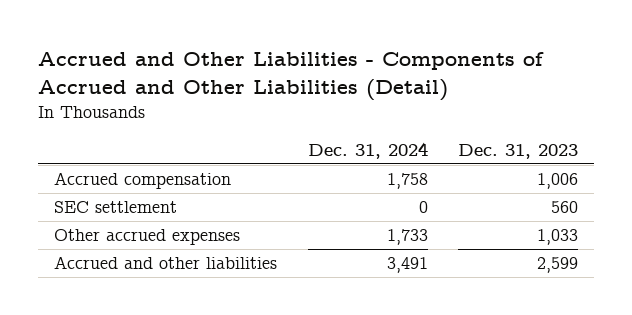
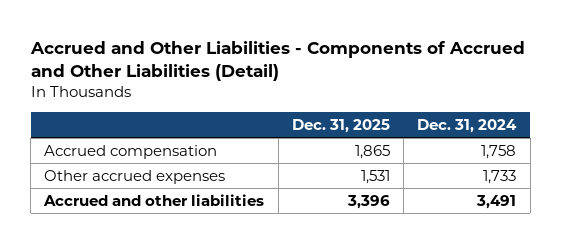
- | Dec. 31, 2024 | Dec. 31, 2023
+ | Dec. 31, 2025 | Dec. 31, 2024
- SEC settlement | 0 | 560

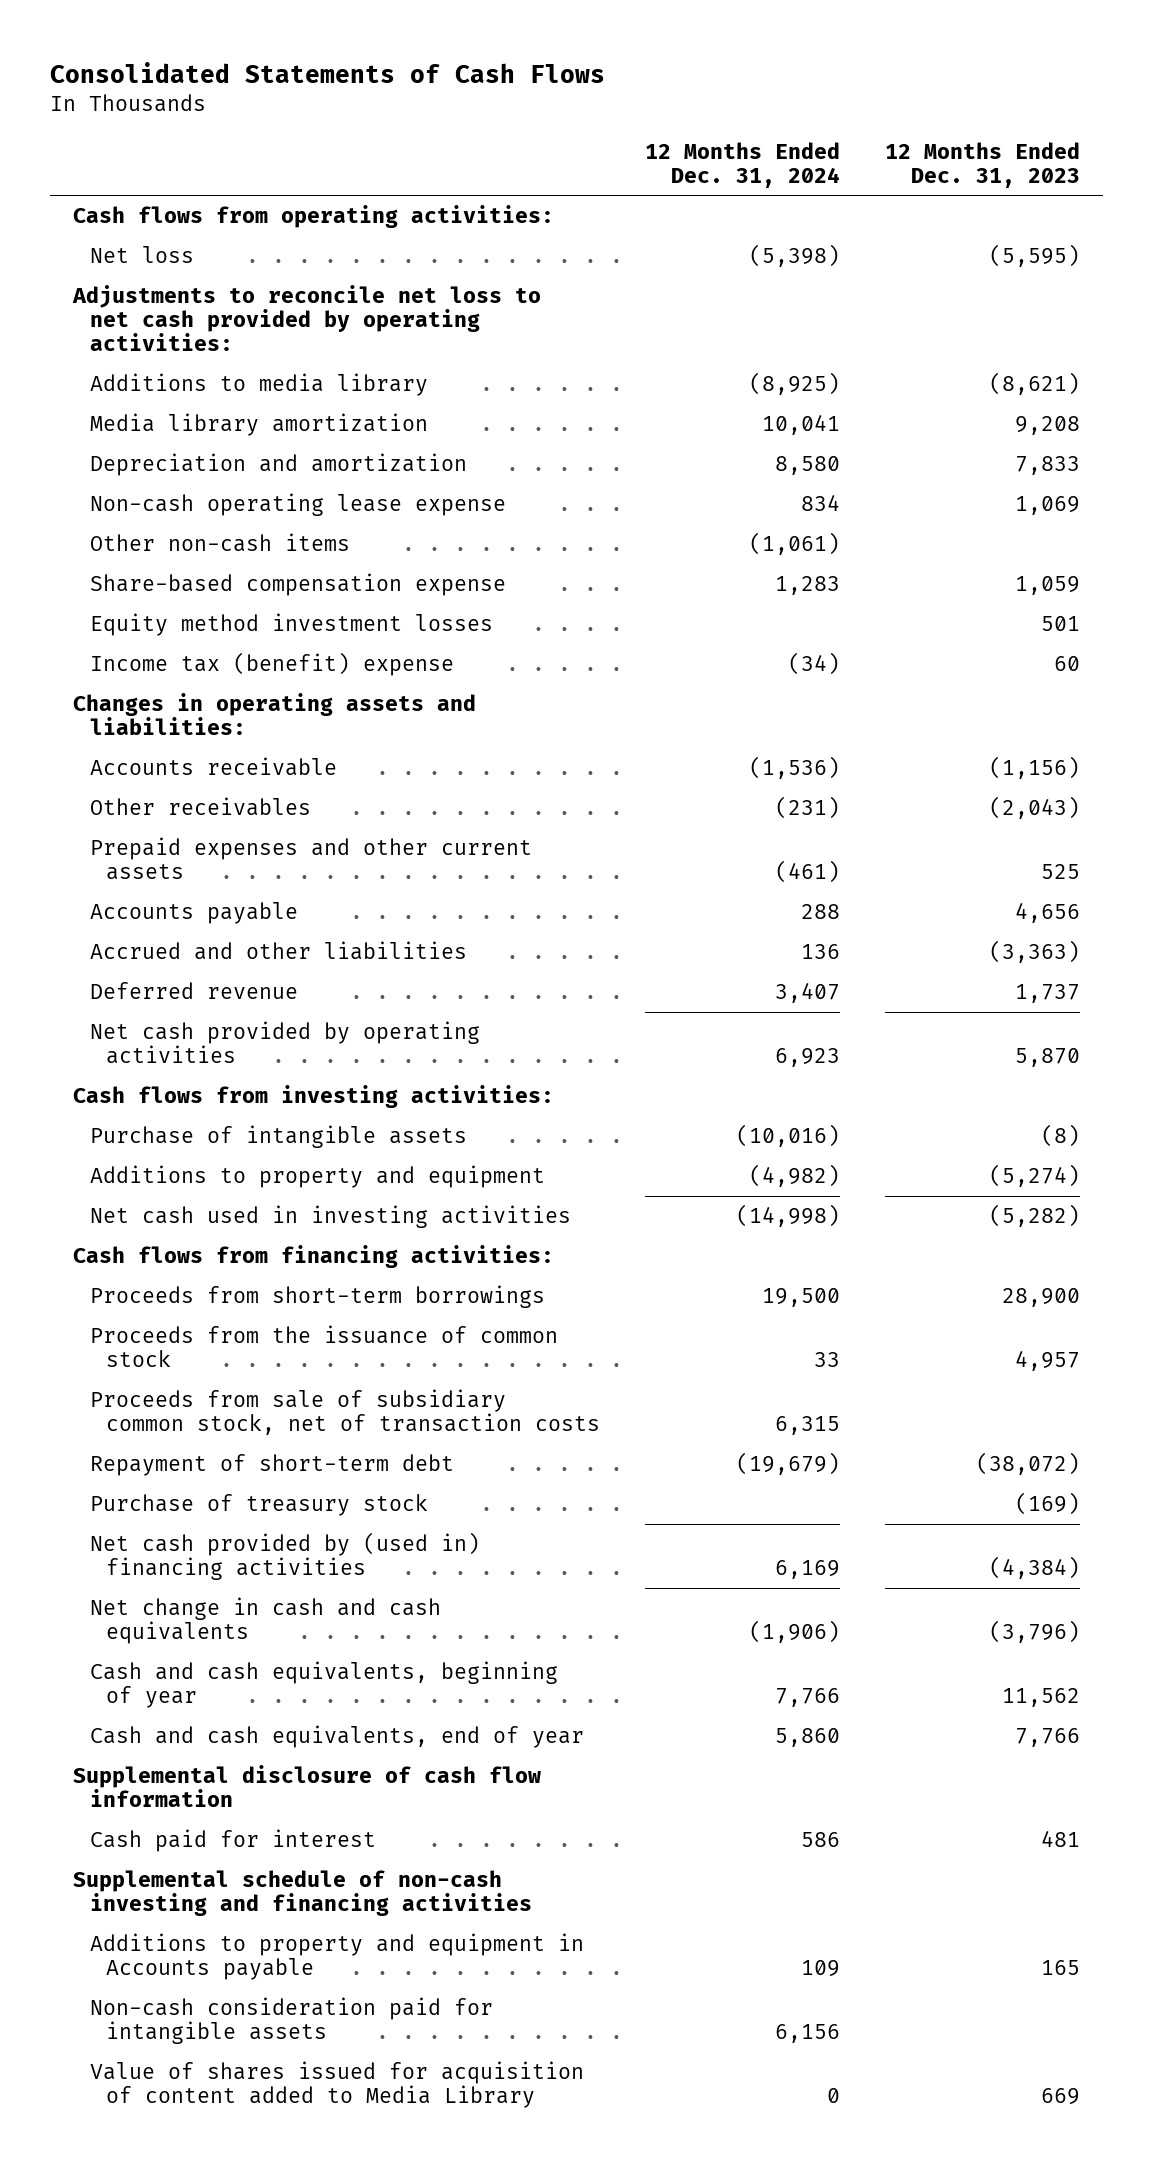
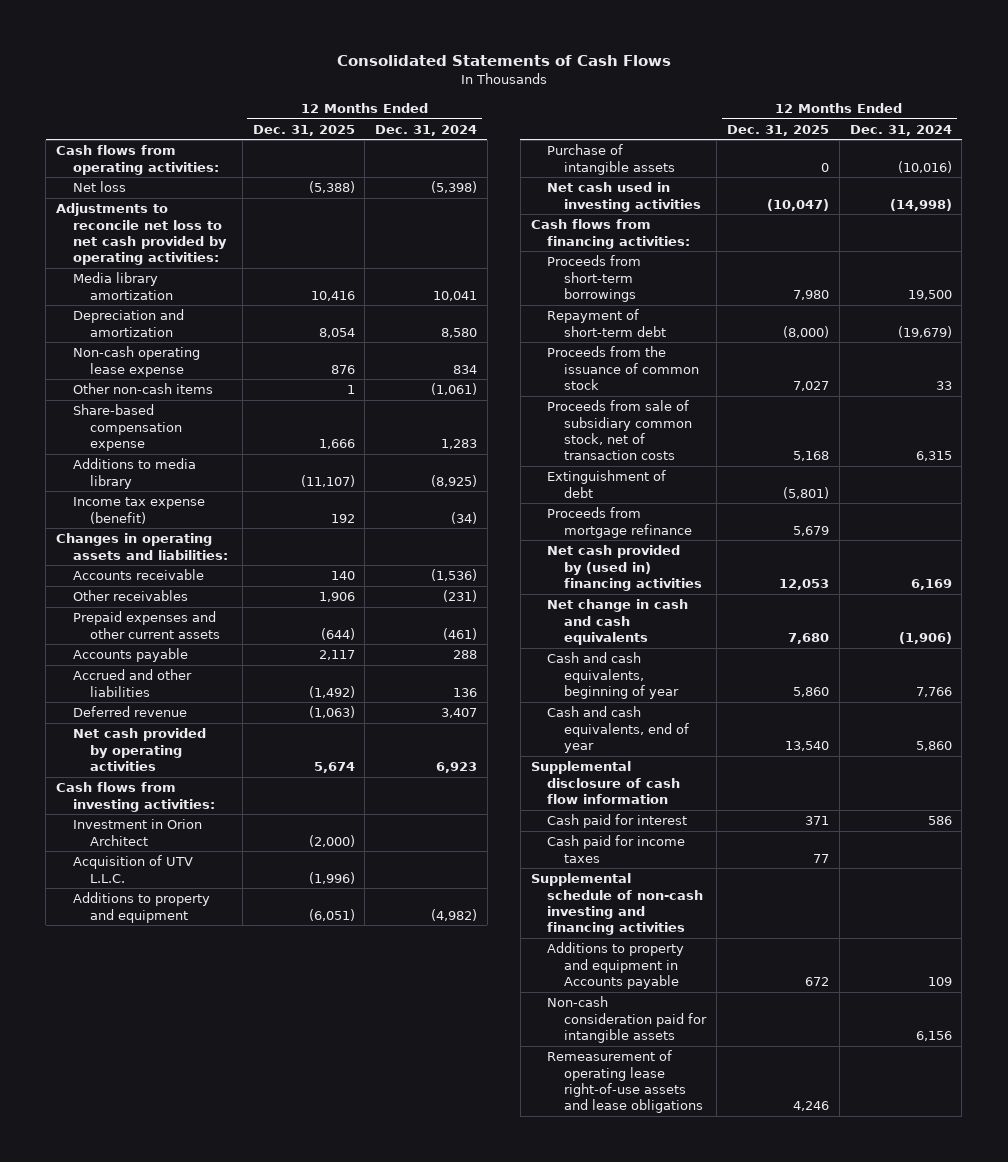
- | 12 Months Ended Dec. 31, 2024 | 12 Months Ended Dec. 31, 2023
+ | 12 Months Ended Dec. 31, 2025 | 12 Months Ended Dec. 31, 2024
- Equity method investment losses | | 501
- Income tax (benefit) expense | (34) | 60
moved down: Additions to media library | (11,107) | (8,925)
+ Income tax expense (benefit) | 192 | (34)
+ Investment in Orion Architect | (2,000) |
+ Acquisition of UTV L.L.C. | (1,996) |
moved down: Purchase of intangible assets | 0 | (10,016)
moved up: Repayment of short-term debt | (8,000) | (19,679)
- Purchase of treasury stock | | (169)
+ Extinguishment of debt | (5,801) |
+ Proceeds from mortgage refinance | 5,679 |
+ Cash paid for income taxes | 77 |
- Value of shares issued for acquisition of content added to Media Library | 0 | 669
+ Remeasurement of operating lease right-of-use assets and lease obligations | 4,246 |

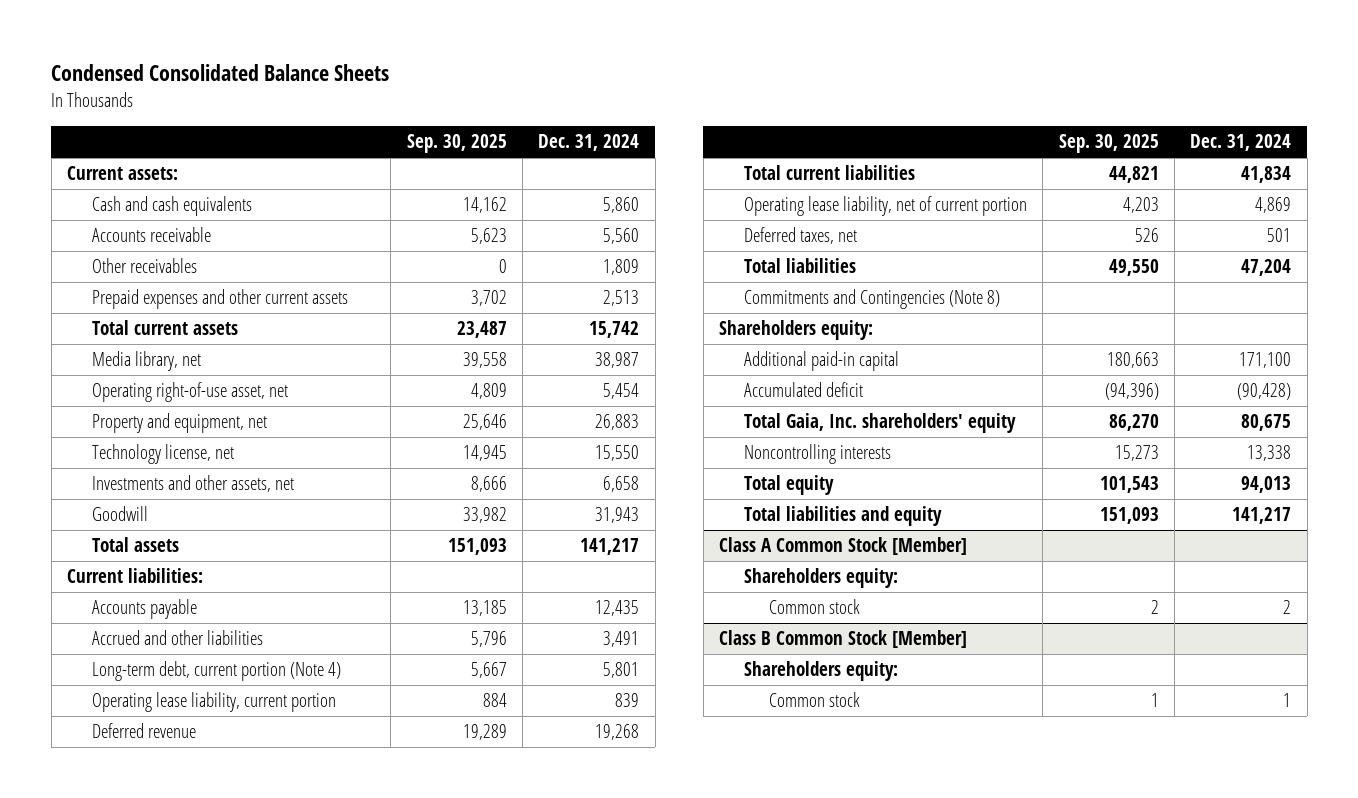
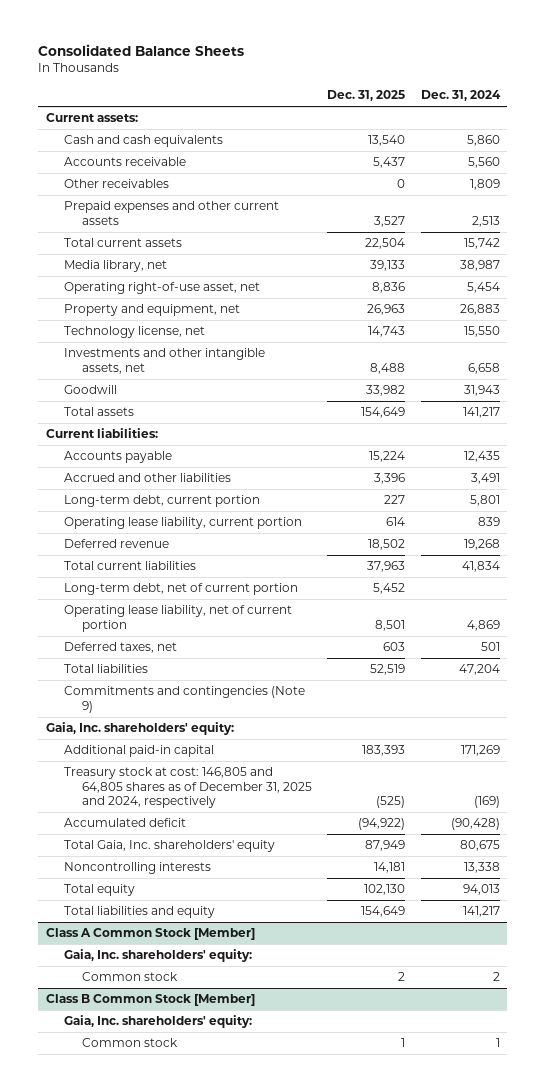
- Condensed Consolidated Balance Sheets
+ Consolidated Balance Sheets
- | Sep. 30, 2025 | Dec. 31, 2024
+ | Dec. 31, 2025 | Dec. 31, 2024
- Investments and other assets, net | 8,666 | 6,658
+ Investments and other intangible assets, net | 8,488 | 6,658
- Long-term debt, current portion (Note 4) | 5,667 | 5,801
+ Long-term debt, current portion | 227 | 5,801
+ Long-term debt, net of current portion | 5,452 |
- Commitments and Contingencies (Note 8)
- Shareholders equity:
- Additional paid-in capital | 180,663 | 171,100
+ Commitments and contingencies (Note 9)
+ Gaia, Inc. shareholders' equity:
+ Additional paid-in capital | 183,393 | 171,269
+ Treasury stock at cost: 146,805 and 64,805 shares as of December 31, 2025 and 2024, respectively | (525) | (169)
@ Class A Common Stock [Member]
- Shareholders equity:
+ Gaia, Inc. shareholders' equity:
@ Class B Common Stock [Member]
- Shareholders equity:
+ Gaia, Inc. shareholders' equity:

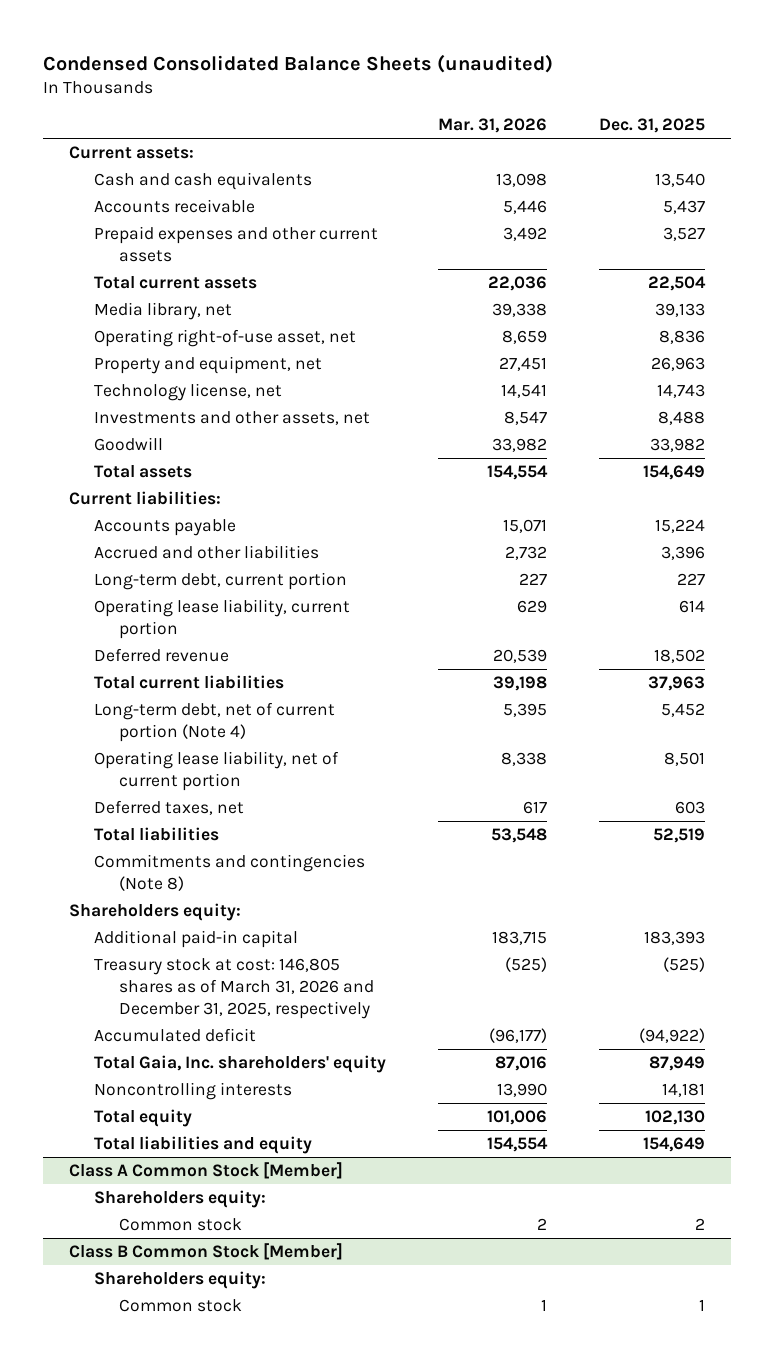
- Consolidated Balance Sheets
+ Condensed Consolidated Balance Sheets (unaudited)
- | Dec. 31, 2025 | Dec. 31, 2024
+ | Mar. 31, 2026 | Dec. 31, 2025
- Other receivables | 0 | 1,809
- Investments and other intangible assets, net | 8,488 | 6,658
+ Investments and other assets, net | 8,547 | 8,488
- Long-term debt, net of current portion | 5,452 |
+ Long-term debt, net of current portion (Note 4) | 5,395 | 5,452
- Commitments and contingencies (Note 9)
- Gaia, Inc. shareholders' equity:
+ Commitments and contingencies (Note 8)
+ Shareholders equity:
- Treasury stock at cost: 146,805 and 64,805 shares as of December 31, 2025 and 2024, respectively | (525) | (169)
+ Treasury stock at cost: 146,805 shares as of March 31, 2026 and December 31, 2025, respectively | (525) | (525)
@ Class A Common Stock [Member]
- Gaia, Inc. shareholders' equity:
+ Shareholders equity:
@ Class B Common Stock [Member]
- Gaia, Inc. shareholders' equity:
+ Shareholders equity:

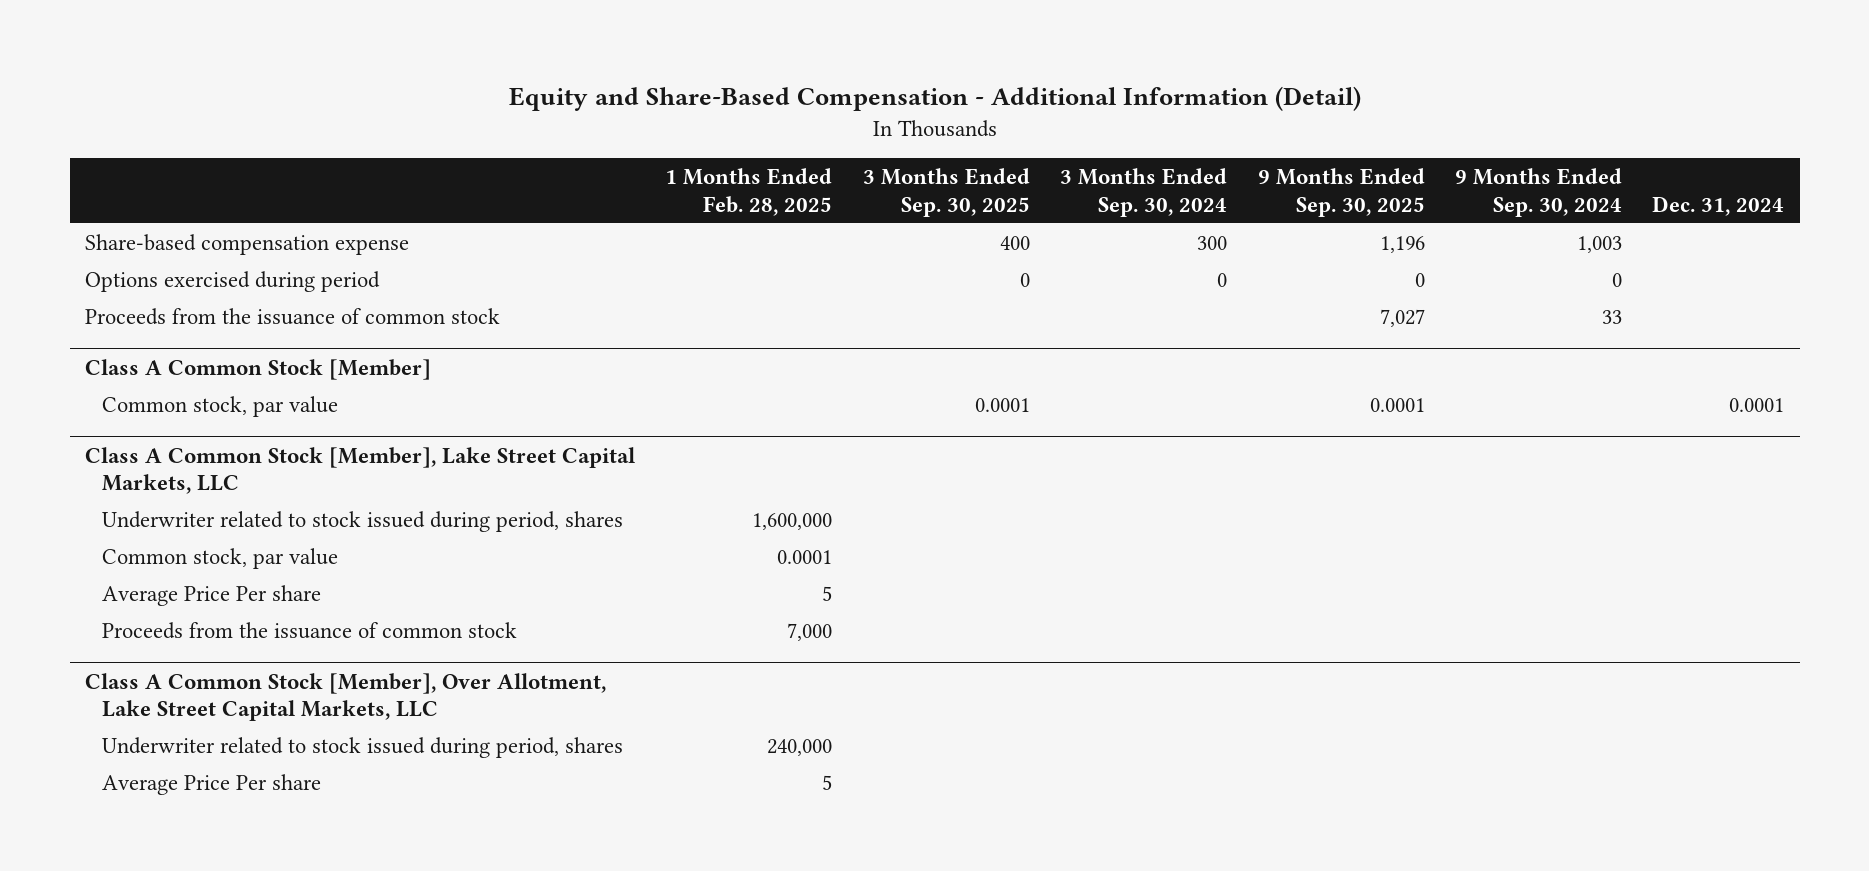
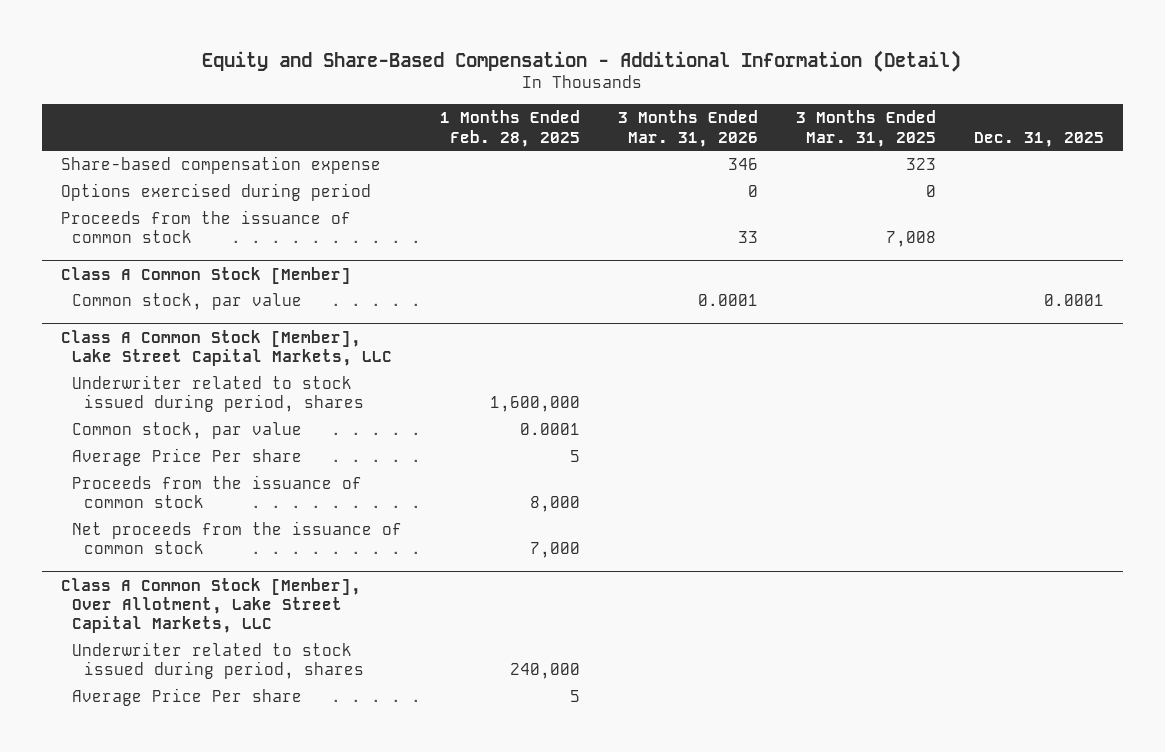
- | 1 Months Ended Feb. 28, 2025 | 3 Months Ended Sep. 30, 2025 | 3 Months Ended Sep. 30, 2024 | 9 Months Ended Sep. 30, 2025 | 9 Months Ended Sep. 30, 2024 | Dec. 31, 2024
+ | 1 Months Ended Feb. 28, 2025 | 3 Months Ended Mar. 31, 2026 | 3 Months Ended Mar. 31, 2025 | Dec. 31, 2025
@ Class A Common Stock [Member], Lake Street Capital Markets, LLC
- Proceeds from the issuance of common stock | 7,000 | | | | |
+ Proceeds from the issuance of common stock | 8,000 | | |
+ Net proceeds from the issuance of common stock | 7,000 | | |

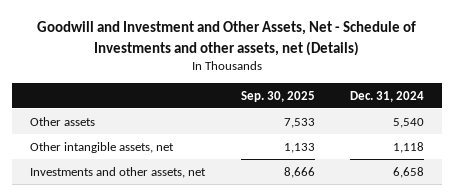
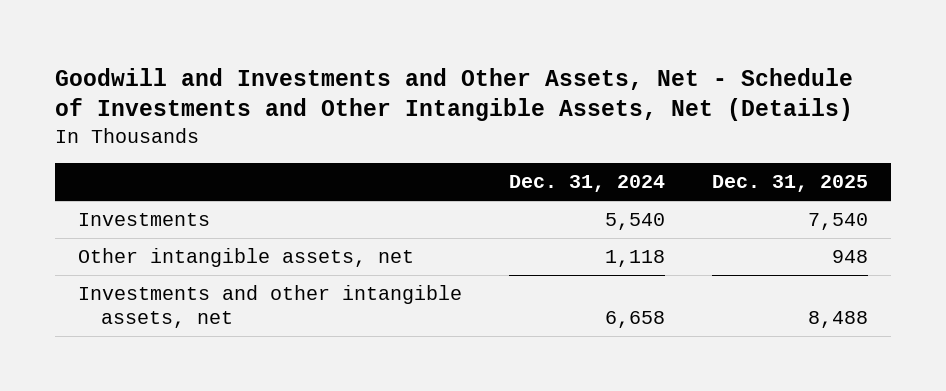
- Goodwill and Investment and Other Assets, Net - Schedule of Investments and other assets, net (Details)
+ Goodwill and Investments and Other Assets, Net - Schedule of Investments and Other Intangible Assets, Net (Details)
- | Sep. 30, 2025 | Dec. 31, 2024
+ | Dec. 31, 2024 | Dec. 31, 2025
- Other assets | 7,533 | 5,540
+ Investments | 5,540 | 7,540
- Investments and other assets, net | 8,666 | 6,658
+ Investments and other intangible assets, net | 6,658 | 8,488

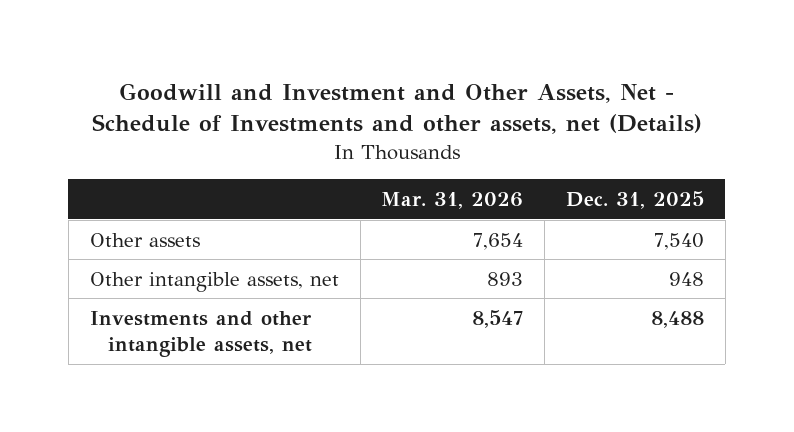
- Goodwill and Investments and Other Assets, Net - Schedule of Investments and Other Intangible Assets, Net (Details)
+ Goodwill and Investment and Other Assets, Net - Schedule of Investments and other assets, net (Details)
- | Dec. 31, 2024 | Dec. 31, 2025
+ | Mar. 31, 2026 | Dec. 31, 2025
- Investments | 5,540 | 7,540
+ Other assets | 7,654 | 7,540

